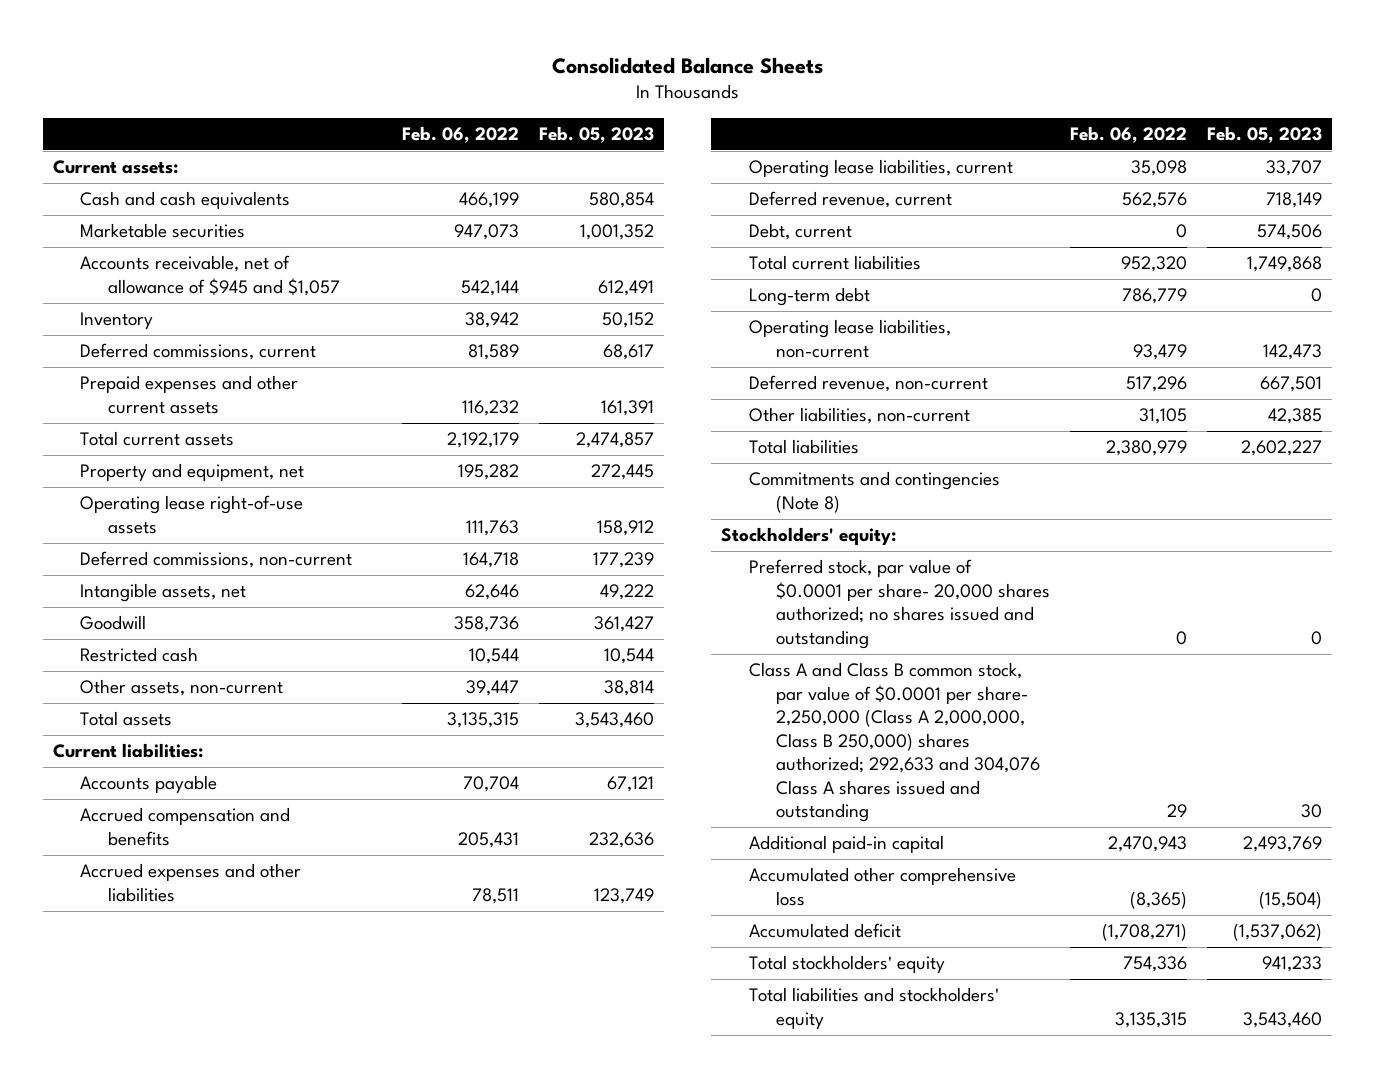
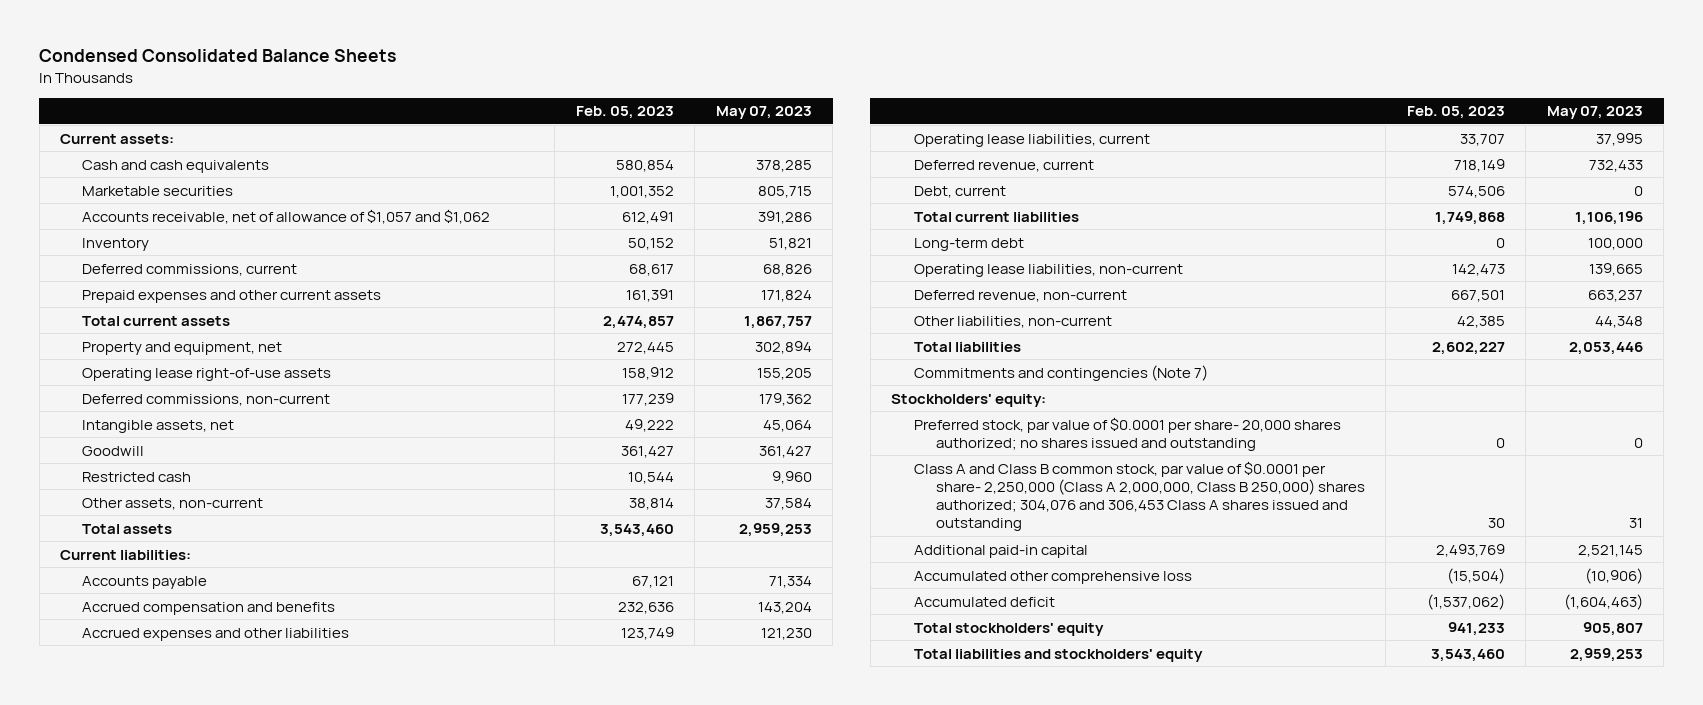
- Consolidated Balance Sheets
+ Condensed Consolidated Balance Sheets
- | Feb. 06, 2022 | Feb. 05, 2023
+ | Feb. 05, 2023 | May 07, 2023
- Accounts receivable, net of allowance of $945 and $1,057 | 542,144 | 612,491
+ Accounts receivable, net of allowance of $1,057 and $1,062 | 612,491 | 391,286
- Commitments and contingencies (Note 8)
+ Commitments and contingencies (Note 7)
- Class A and Class B common stock, par value of $0.0001 per share- 2,250,000 (Class A 2,000,000, Class B 250,000) shares authorized; 292,633 and 304,076 Class A shares issued and outstanding | 29 | 30
+ Class A and Class B common stock, par value of $0.0001 per share- 2,250,000 (Class A 2,000,000, Class B 250,000) shares authorized; 304,076 and 306,453 Class A shares issued and outstanding | 30 | 31

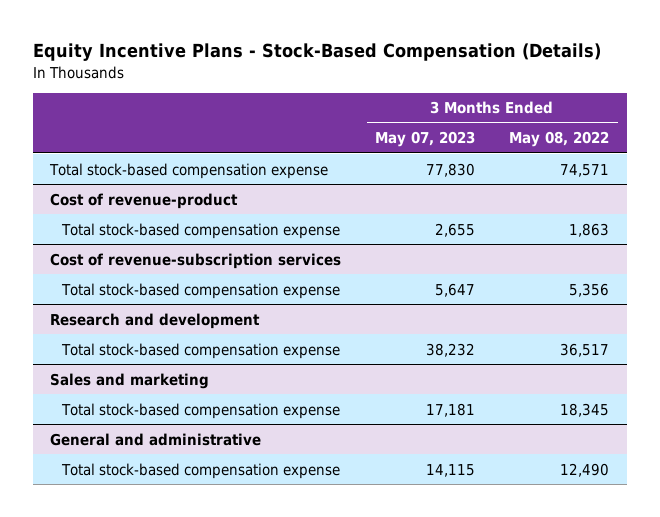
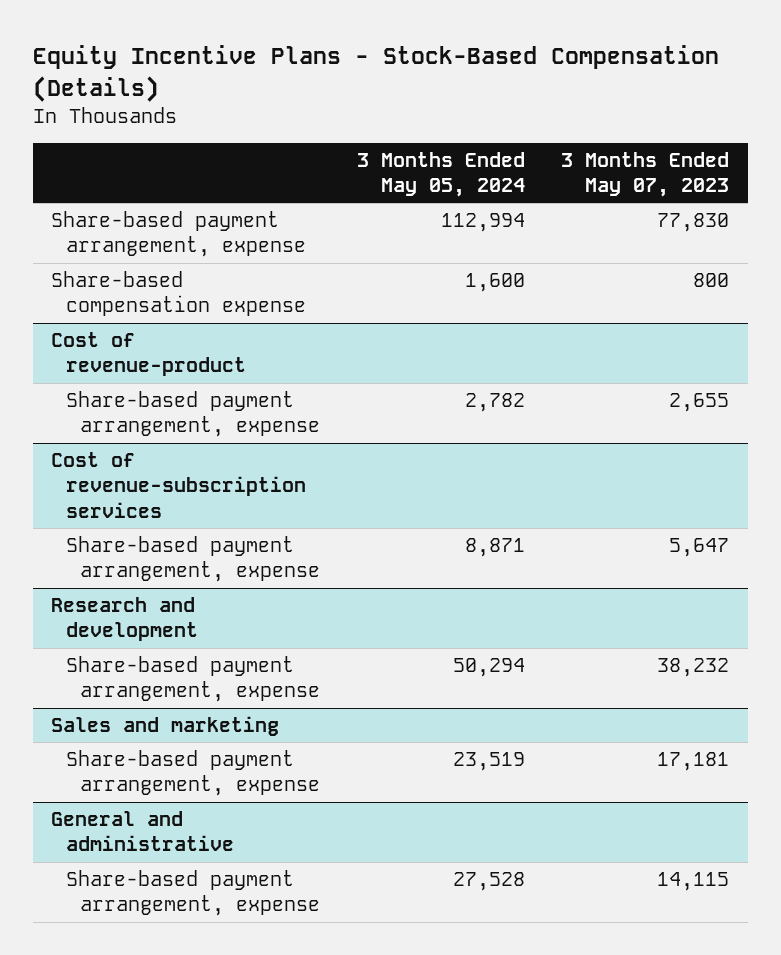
- | 3 Months Ended May 07, 2023 | 3 Months Ended May 08, 2022
+ | 3 Months Ended May 05, 2024 | 3 Months Ended May 07, 2023
- Total stock-based compensation expense | 77,830 | 74,571
+ Share-based payment arrangement, expense | 112,994 | 77,830
+ Share-based compensation expense | 1,600 | 800
@ Cost of revenue-product
- Total stock-based compensation expense | 2,655 | 1,863
+ Share-based payment arrangement, expense | 2,782 | 2,655
@ Cost of revenue-subscription services
- Total stock-based compensation expense | 5,647 | 5,356
+ Share-based payment arrangement, expense | 8,871 | 5,647
@ Research and development
- Total stock-based compensation expense | 38,232 | 36,517
+ Share-based payment arrangement, expense | 50,294 | 38,232
@ Sales and marketing
- Total stock-based compensation expense | 17,181 | 18,345
+ Share-based payment arrangement, expense | 23,519 | 17,181
@ General and administrative
- Total stock-based compensation expense | 14,115 | 12,490
+ Share-based payment arrangement, expense | 27,528 | 14,115

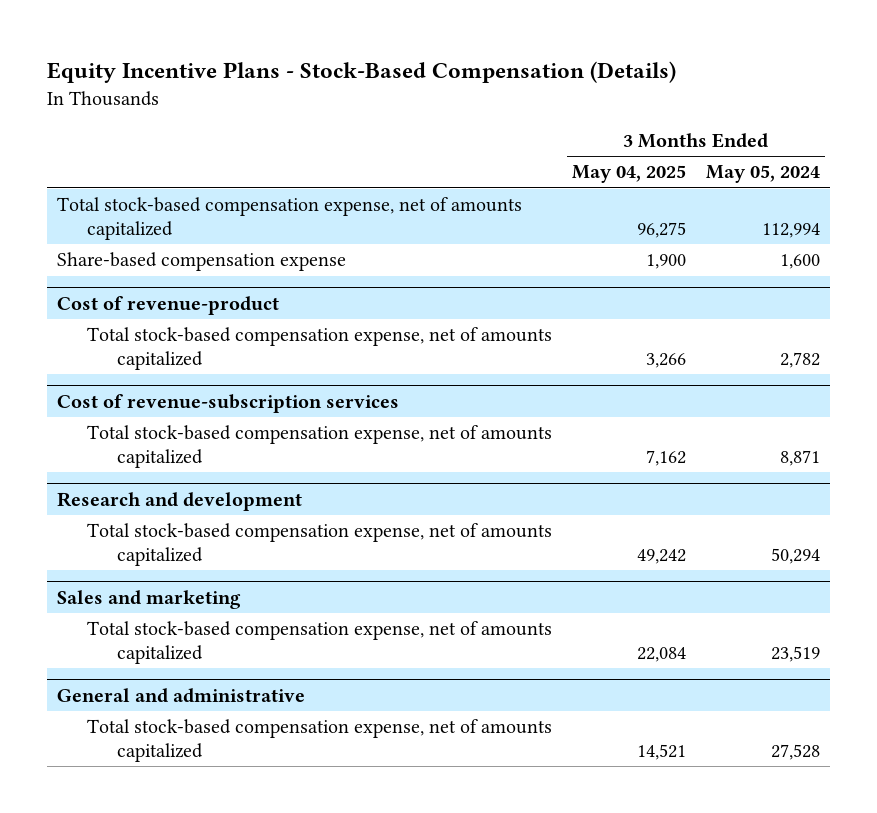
- | 3 Months Ended May 05, 2024 | 3 Months Ended May 07, 2023
+ | 3 Months Ended May 04, 2025 | 3 Months Ended May 05, 2024
- Share-based payment arrangement, expense | 112,994 | 77,830
+ Total stock-based compensation expense, net of amounts capitalized | 96,275 | 112,994
@ Cost of revenue-product
- Share-based payment arrangement, expense | 2,782 | 2,655
+ Total stock-based compensation expense, net of amounts capitalized | 3,266 | 2,782
@ Cost of revenue-subscription services
- Share-based payment arrangement, expense | 8,871 | 5,647
+ Total stock-based compensation expense, net of amounts capitalized | 7,162 | 8,871
@ Research and development
- Share-based payment arrangement, expense | 50,294 | 38,232
+ Total stock-based compensation expense, net of amounts capitalized | 49,242 | 50,294
@ Sales and marketing
- Share-based payment arrangement, expense | 23,519 | 17,181
+ Total stock-based compensation expense, net of amounts capitalized | 22,084 | 23,519
@ General and administrative
- Share-based payment arrangement, expense | 27,528 | 14,115
+ Total stock-based compensation expense, net of amounts capitalized | 14,521 | 27,528

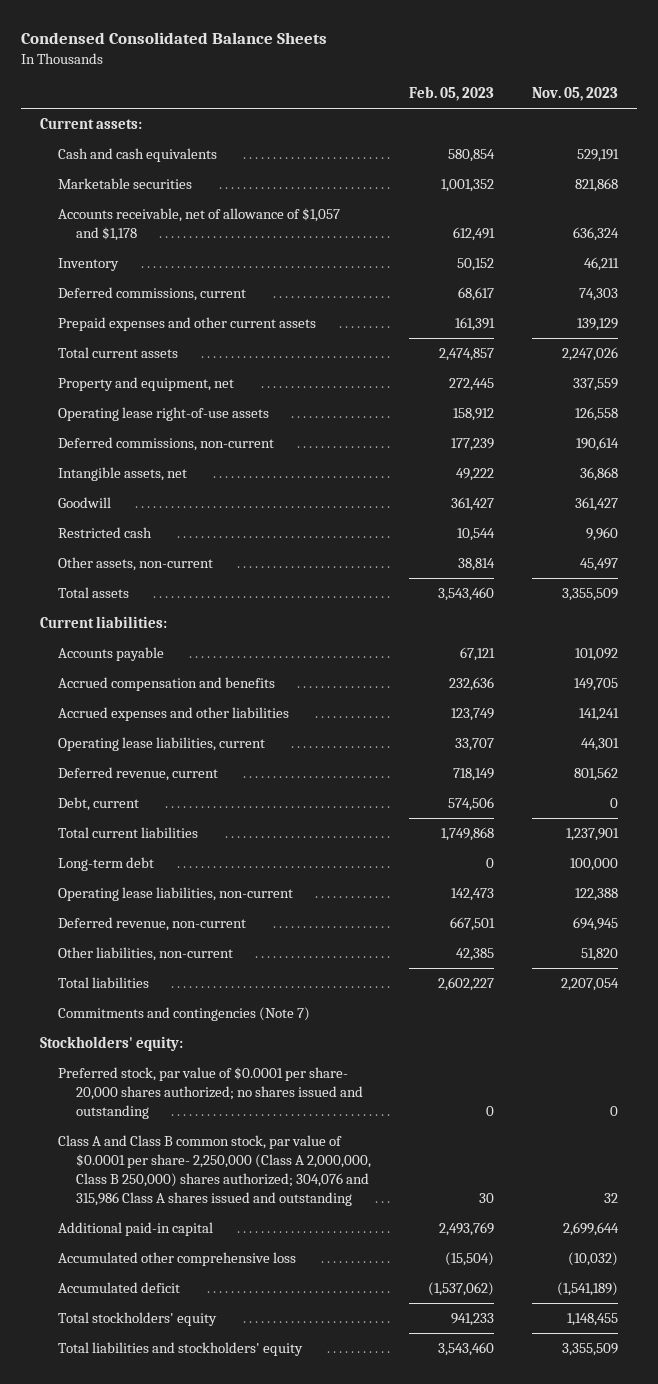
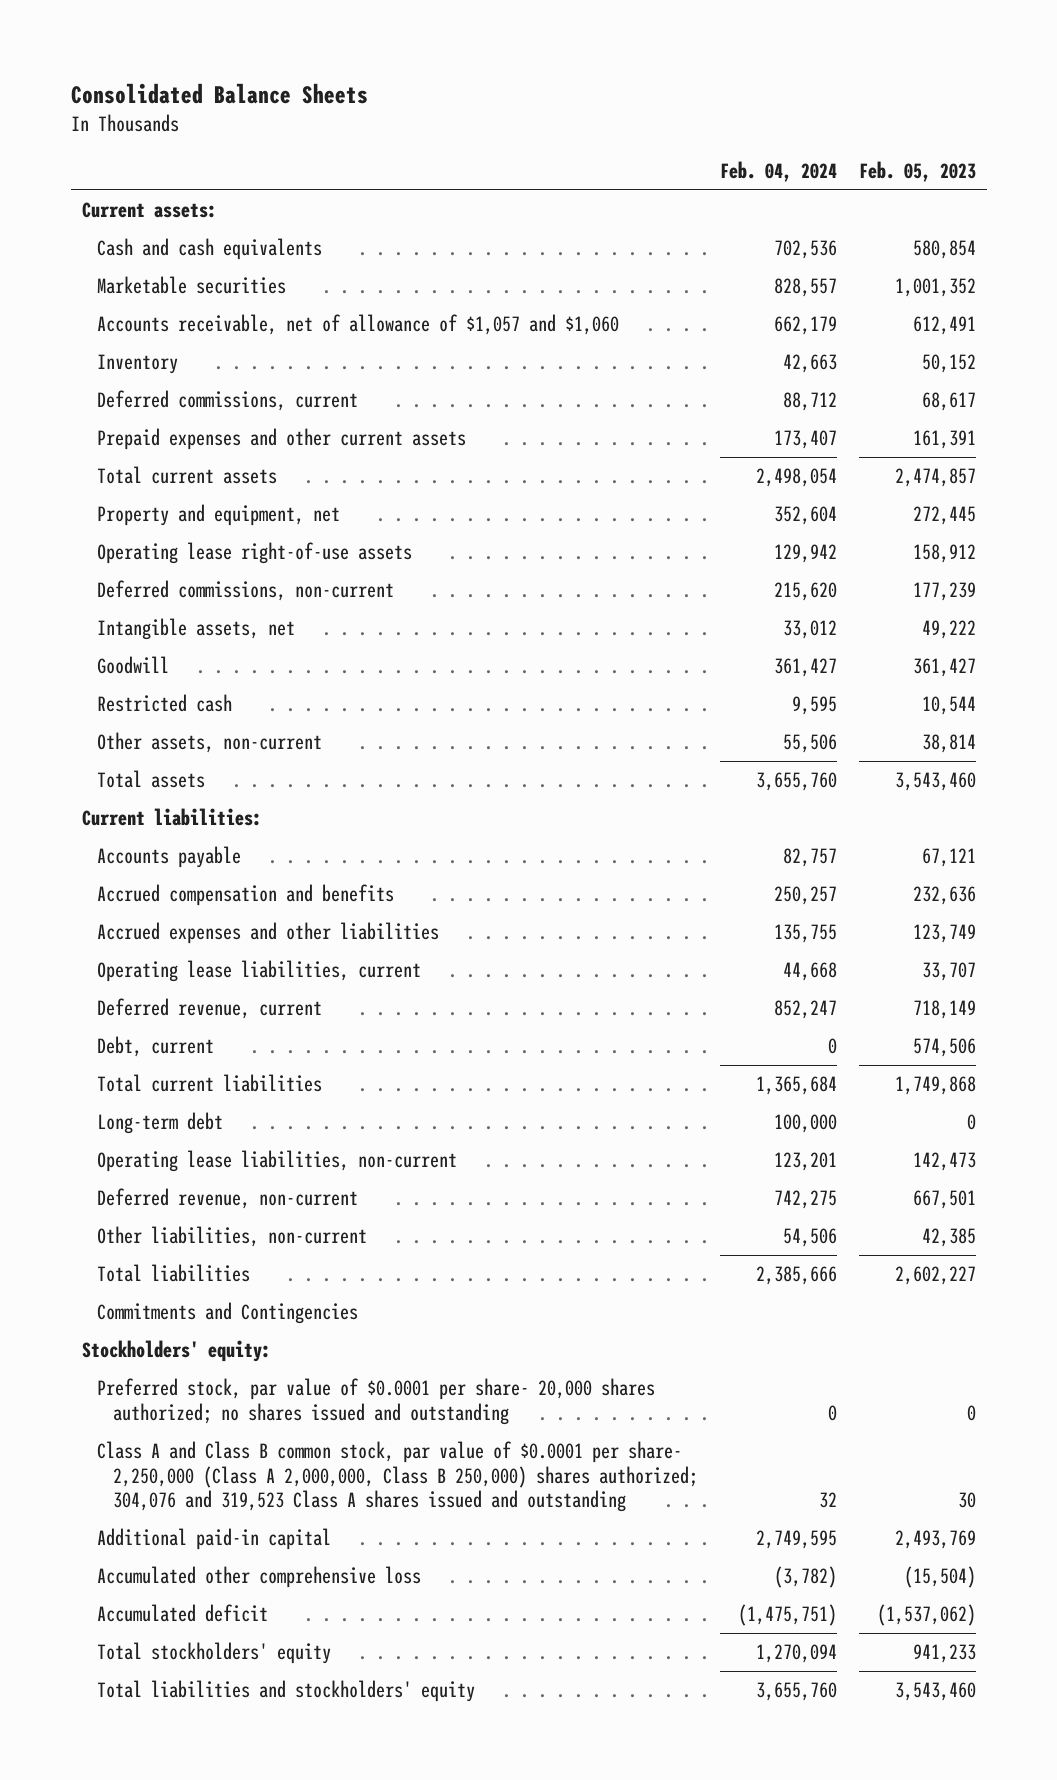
- Condensed Consolidated Balance Sheets
+ Consolidated Balance Sheets
- | Feb. 05, 2023 | Nov. 05, 2023
+ | Feb. 04, 2024 | Feb. 05, 2023
- Accounts receivable, net of allowance of $1,057 and $1,178 | 612,491 | 636,324
+ Accounts receivable, net of allowance of $1,057 and $1,060 | 662,179 | 612,491
- Commitments and contingencies (Note 7)
+ Commitments and Contingencies
- Class A and Class B common stock, par value of $0.0001 per share- 2,250,000 (Class A 2,000,000, Class B 250,000) shares authorized; 304,076 and 315,986 Class A shares issued and outstanding | 30 | 32
+ Class A and Class B common stock, par value of $0.0001 per share- 2,250,000 (Class A 2,000,000, Class B 250,000) shares authorized; 304,076 and 319,523 Class A shares issued and outstanding | 32 | 30

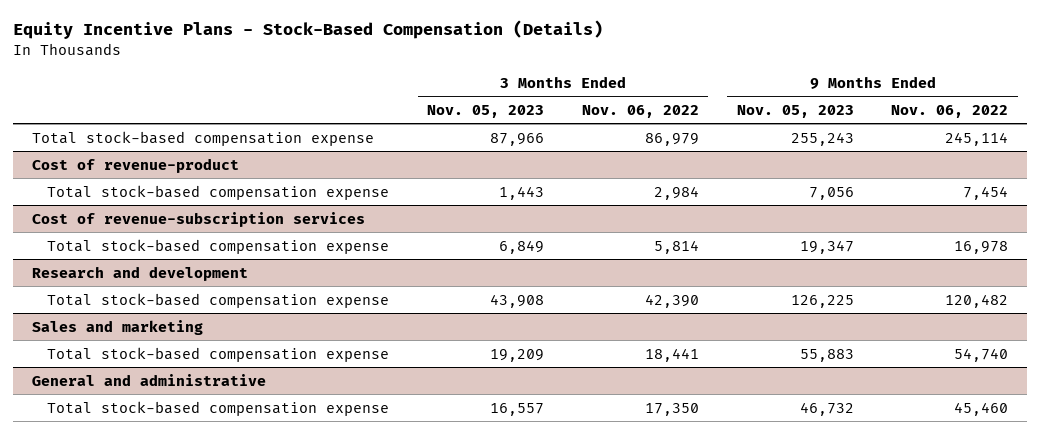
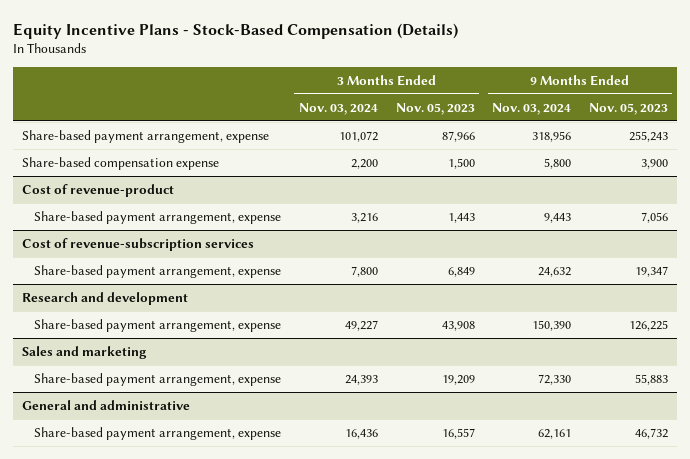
- | 3 Months Ended Nov. 05, 2023 | 3 Months Ended Nov. 06, 2022 | 9 Months Ended Nov. 05, 2023 | 9 Months Ended Nov. 06, 2022
+ | 3 Months Ended Nov. 03, 2024 | 3 Months Ended Nov. 05, 2023 | 9 Months Ended Nov. 03, 2024 | 9 Months Ended Nov. 05, 2023
- Total stock-based compensation expense | 87,966 | 86,979 | 255,243 | 245,114
+ Share-based payment arrangement, expense | 101,072 | 87,966 | 318,956 | 255,243
+ Share-based compensation expense | 2,200 | 1,500 | 5,800 | 3,900
@ Cost of revenue-product
- Total stock-based compensation expense | 1,443 | 2,984 | 7,056 | 7,454
+ Share-based payment arrangement, expense | 3,216 | 1,443 | 9,443 | 7,056
@ Cost of revenue-subscription services
- Total stock-based compensation expense | 6,849 | 5,814 | 19,347 | 16,978
+ Share-based payment arrangement, expense | 7,800 | 6,849 | 24,632 | 19,347
@ Research and development
- Total stock-based compensation expense | 43,908 | 42,390 | 126,225 | 120,482
+ Share-based payment arrangement, expense | 49,227 | 43,908 | 150,390 | 126,225
@ Sales and marketing
- Total stock-based compensation expense | 19,209 | 18,441 | 55,883 | 54,740
+ Share-based payment arrangement, expense | 24,393 | 19,209 | 72,330 | 55,883
@ General and administrative
- Total stock-based compensation expense | 16,557 | 17,350 | 46,732 | 45,460
+ Share-based payment arrangement, expense | 16,436 | 16,557 | 62,161 | 46,732

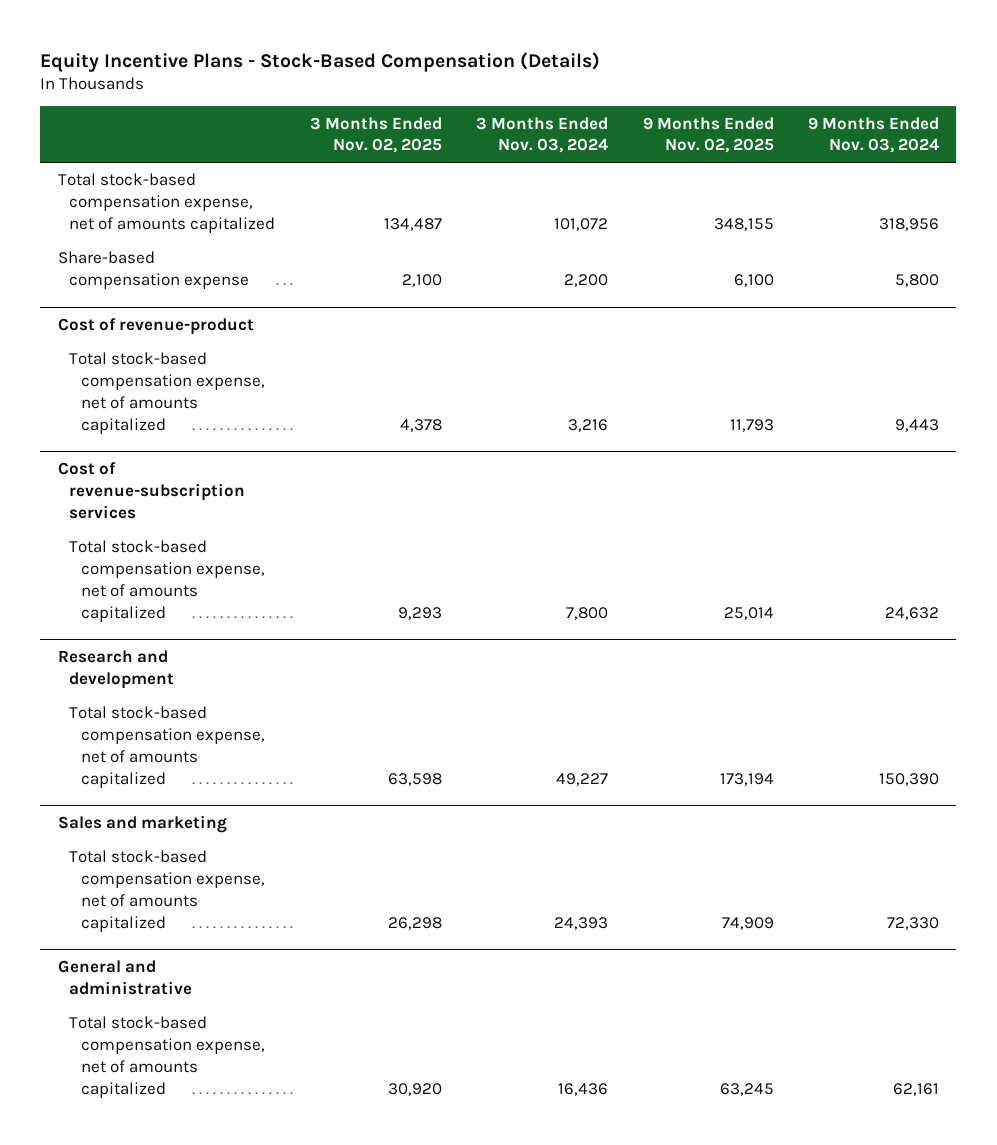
- | 3 Months Ended Nov. 03, 2024 | 3 Months Ended Nov. 05, 2023 | 9 Months Ended Nov. 03, 2024 | 9 Months Ended Nov. 05, 2023
+ | 3 Months Ended Nov. 02, 2025 | 3 Months Ended Nov. 03, 2024 | 9 Months Ended Nov. 02, 2025 | 9 Months Ended Nov. 03, 2024
- Share-based payment arrangement, expense | 101,072 | 87,966 | 318,956 | 255,243
+ Total stock-based compensation expense, net of amounts capitalized | 134,487 | 101,072 | 348,155 | 318,956
@ Cost of revenue-product
- Share-based payment arrangement, expense | 3,216 | 1,443 | 9,443 | 7,056
+ Total stock-based compensation expense, net of amounts capitalized | 4,378 | 3,216 | 11,793 | 9,443
@ Cost of revenue-subscription services
- Share-based payment arrangement, expense | 7,800 | 6,849 | 24,632 | 19,347
+ Total stock-based compensation expense, net of amounts capitalized | 9,293 | 7,800 | 25,014 | 24,632
@ Research and development
- Share-based payment arrangement, expense | 49,227 | 43,908 | 150,390 | 126,225
+ Total stock-based compensation expense, net of amounts capitalized | 63,598 | 49,227 | 173,194 | 150,390
@ Sales and marketing
- Share-based payment arrangement, expense | 24,393 | 19,209 | 72,330 | 55,883
+ Total stock-based compensation expense, net of amounts capitalized | 26,298 | 24,393 | 74,909 | 72,330
@ General and administrative
- Share-based payment arrangement, expense | 16,436 | 16,557 | 62,161 | 46,732
+ Total stock-based compensation expense, net of amounts capitalized | 30,920 | 16,436 | 63,245 | 62,161

